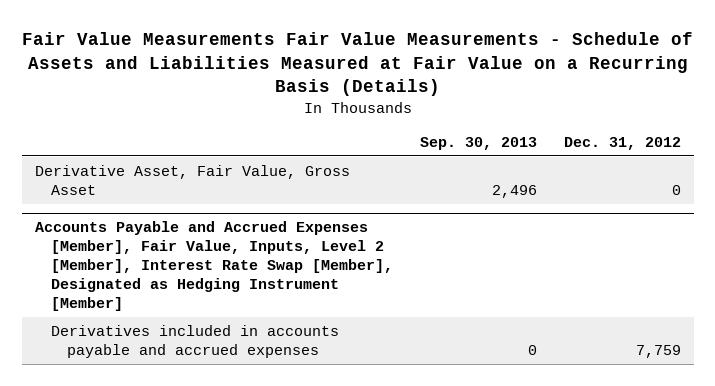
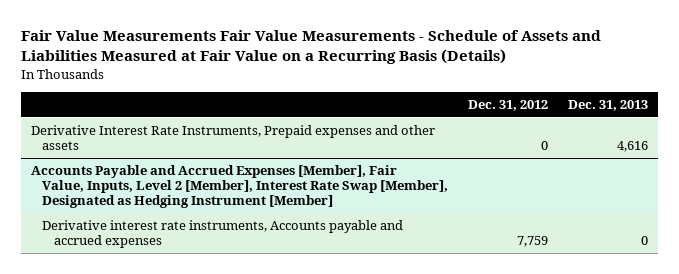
- | Sep. 30, 2013 | Dec. 31, 2012
+ | Dec. 31, 2012 | Dec. 31, 2013
- Derivative Asset, Fair Value, Gross Asset | 2,496 | 0
+ Derivative Interest Rate Instruments, Prepaid expenses and other assets | 0 | 4,616
@ Accounts Payable and Accrued Expenses [Member], Fair Value, Inputs, Level 2 [Member], Interest Rate Swap [Member], Designated as Hedging Instrument [Member]
- Derivatives included in accounts payable and accrued expenses | 0 | 7,759
+ Derivative interest rate instruments, Accounts payable and accrued expenses | 7,759 | 0

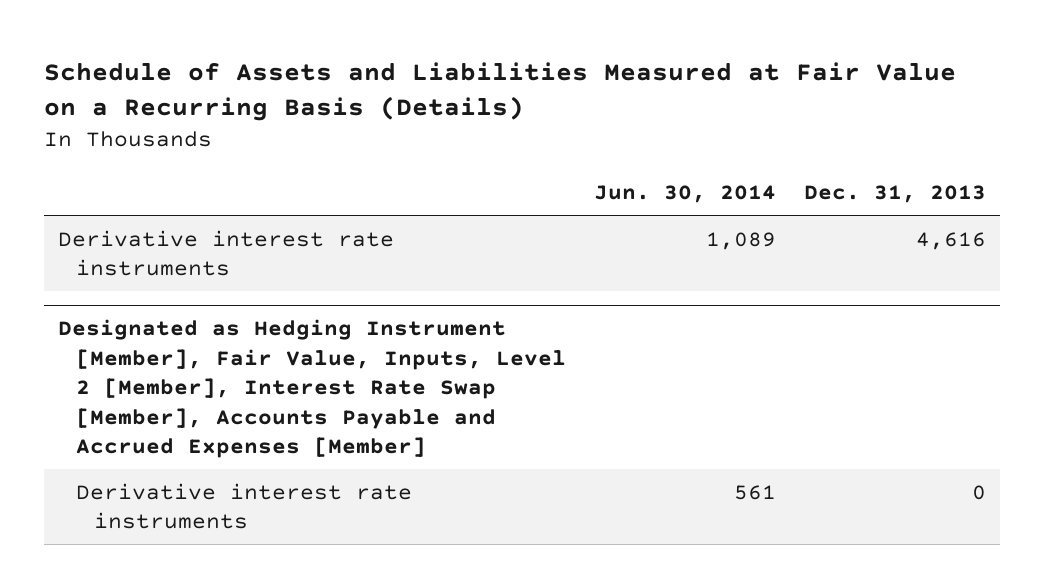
- Fair Value Measurements Fair Value Measurements - Schedule of Assets and Liabilities Measured at Fair Value on a Recurring Basis (Details)
+ Schedule of Assets and Liabilities Measured at Fair Value on a Recurring Basis (Details)
- | Dec. 31, 2012 | Dec. 31, 2013
+ | Jun. 30, 2014 | Dec. 31, 2013
- Derivative Interest Rate Instruments, Prepaid expenses and other assets | 0 | 4,616
- Accounts Payable and Accrued Expenses [Member], Fair Value, Inputs, Level 2 [Member], Interest Rate Swap [Member], Designated as Hedging Instrument [Member]
- Derivative interest rate instruments, Accounts payable and accrued expenses | 7,759 | 0
+ Derivative interest rate instruments | 1,089 | 4,616
+ Designated as Hedging Instrument [Member], Fair Value, Inputs, Level 2 [Member], Interest Rate Swap [Member], Accounts Payable and Accrued Expenses [Member]
+ Derivative interest rate instruments | 561 | 0

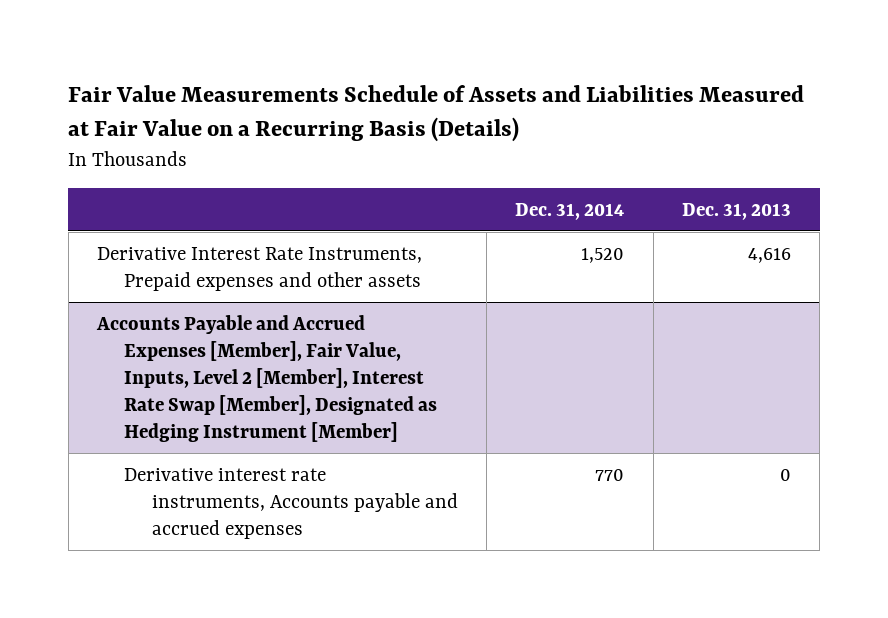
- Schedule of Assets and Liabilities Measured at Fair Value on a Recurring Basis (Details)
+ Fair Value Measurements Schedule of Assets and Liabilities Measured at Fair Value on a Recurring Basis (Details)
- | Jun. 30, 2014 | Dec. 31, 2013
+ | Dec. 31, 2014 | Dec. 31, 2013
- Derivative interest rate instruments | 1,089 | 4,616
- Designated as Hedging Instrument [Member], Fair Value, Inputs, Level 2 [Member], Interest Rate Swap [Member], Accounts Payable and Accrued Expenses [Member]
- Derivative interest rate instruments | 561 | 0
+ Derivative Interest Rate Instruments, Prepaid expenses and other assets | 1,520 | 4,616
+ Accounts Payable and Accrued Expenses [Member], Fair Value, Inputs, Level 2 [Member], Interest Rate Swap [Member], Designated as Hedging Instrument [Member]
+ Derivative interest rate instruments, Accounts payable and accrued expenses | 770 | 0

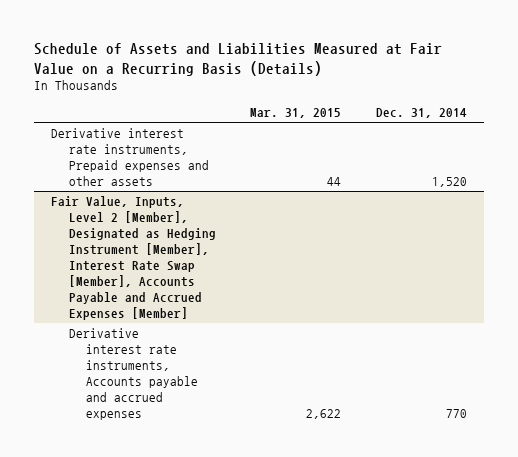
- Fair Value Measurements Schedule of Assets and Liabilities Measured at Fair Value on a Recurring Basis (Details)
+ Schedule of Assets and Liabilities Measured at Fair Value on a Recurring Basis (Details)
- | Dec. 31, 2014 | Dec. 31, 2013
+ | Mar. 31, 2015 | Dec. 31, 2014
- Derivative Interest Rate Instruments, Prepaid expenses and other assets | 1,520 | 4,616
- Accounts Payable and Accrued Expenses [Member], Fair Value, Inputs, Level 2 [Member], Interest Rate Swap [Member], Designated as Hedging Instrument [Member]
+ Derivative interest rate instruments, Prepaid expenses and other assets | 44 | 1,520
+ Fair Value, Inputs, Level 2 [Member], Designated as Hedging Instrument [Member], Interest Rate Swap [Member], Accounts Payable and Accrued Expenses [Member]

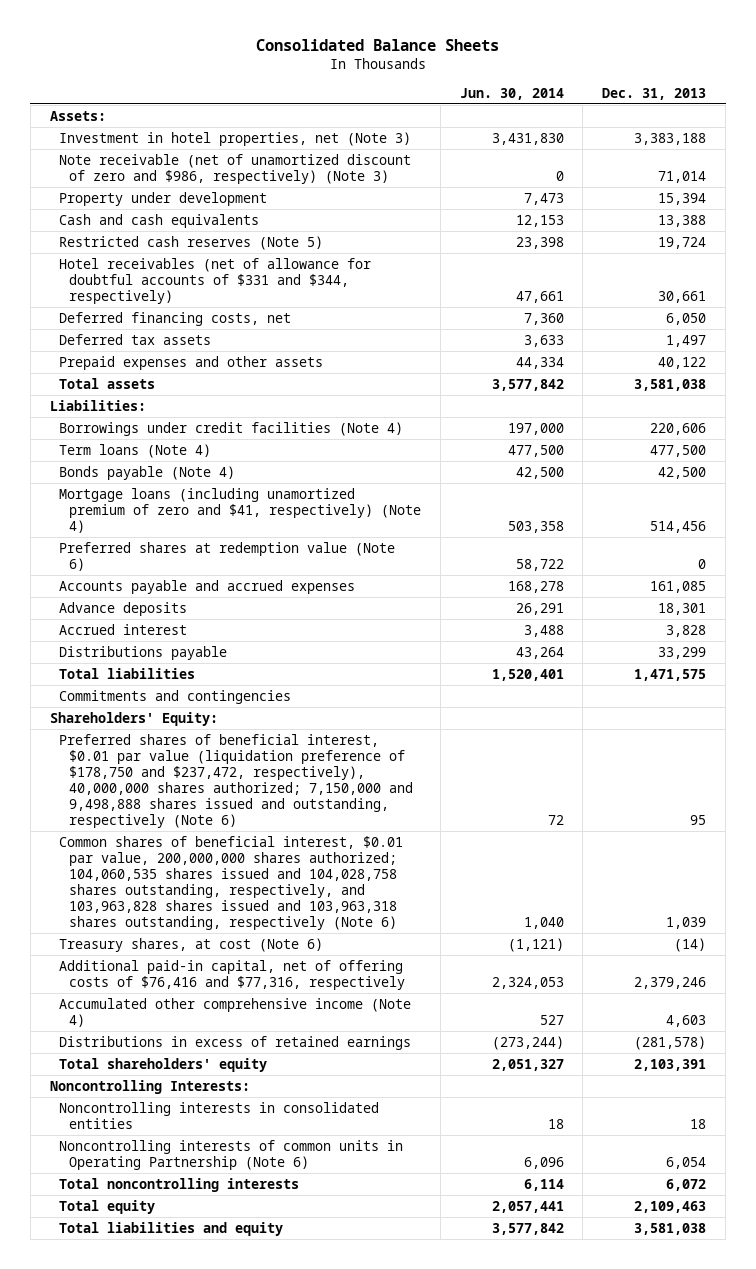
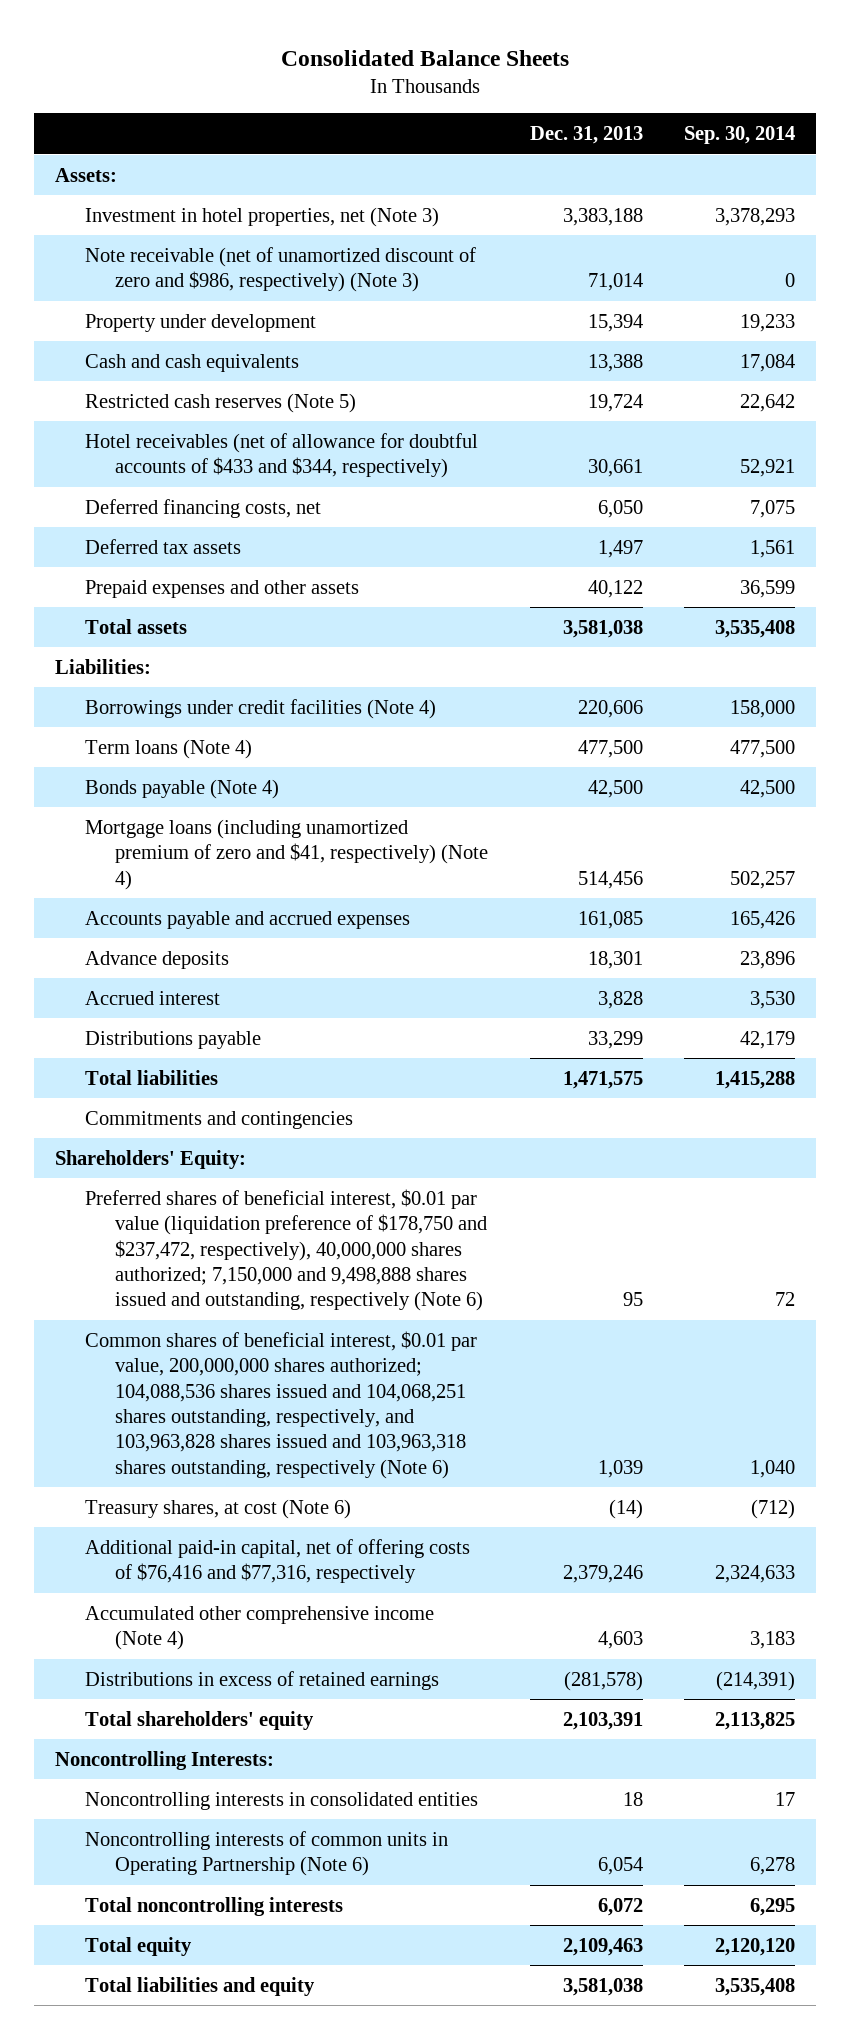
- | Jun. 30, 2014 | Dec. 31, 2013
+ | Dec. 31, 2013 | Sep. 30, 2014
- Hotel receivables (net of allowance for doubtful accounts of $331 and $344, respectively) | 47,661 | 30,661
+ Hotel receivables (net of allowance for doubtful accounts of $433 and $344, respectively) | 30,661 | 52,921
- Preferred shares at redemption value (Note 6) | 58,722 | 0
- Common shares of beneficial interest, $0.01 par value, 200,000,000 shares authorized; 104,060,535 shares issued and 104,028,758 shares outstanding, respectively, and 103,963,828 shares issued and 103,963,318 shares outstanding, respectively (Note 6) | 1,040 | 1,039
+ Common shares of beneficial interest, $0.01 par value, 200,000,000 shares authorized; 104,088,536 shares issued and 104,068,251 shares outstanding, respectively, and 103,963,828 shares issued and 103,963,318 shares outstanding, respectively (Note 6) | 1,039 | 1,040

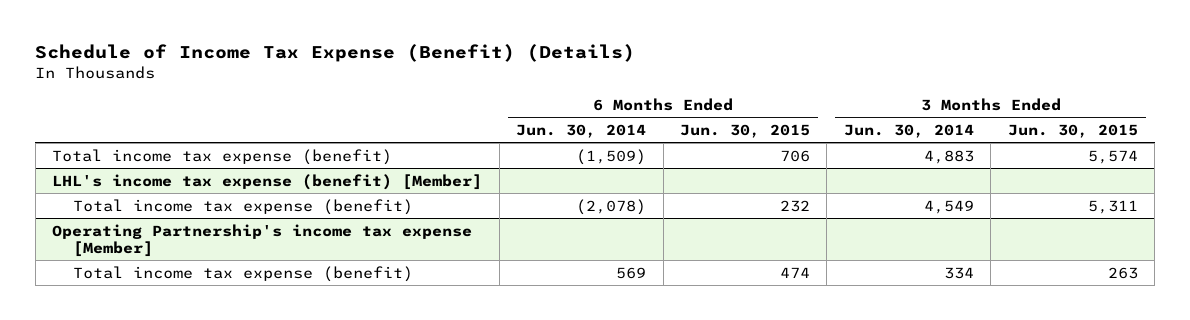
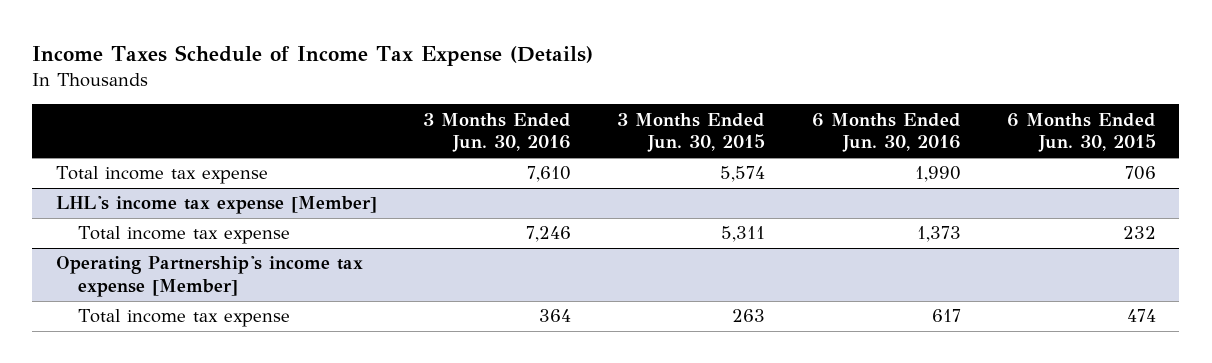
- Schedule of Income Tax Expense (Benefit) (Details)
+ Income Taxes Schedule of Income Tax Expense (Details)
- | 6 Months Ended Jun. 30, 2014 | 6 Months Ended Jun. 30, 2015 | 3 Months Ended Jun. 30, 2014 | 3 Months Ended Jun. 30, 2015
+ | 3 Months Ended Jun. 30, 2016 | 3 Months Ended Jun. 30, 2015 | 6 Months Ended Jun. 30, 2016 | 6 Months Ended Jun. 30, 2015
- Total income tax expense (benefit) | (1,509) | 706 | 4,883 | 5,574
- LHL's income tax expense (benefit) [Member]
- Total income tax expense (benefit) | (2,078) | 232 | 4,549 | 5,311
+ Total income tax expense | 7,610 | 5,574 | 1,990 | 706
+ LHL's income tax expense [Member]
+ Total income tax expense | 7,246 | 5,311 | 1,373 | 232
@ Operating Partnership's income tax expense [Member]
- Total income tax expense (benefit) | 569 | 474 | 334 | 263
+ Total income tax expense | 364 | 263 | 617 | 474

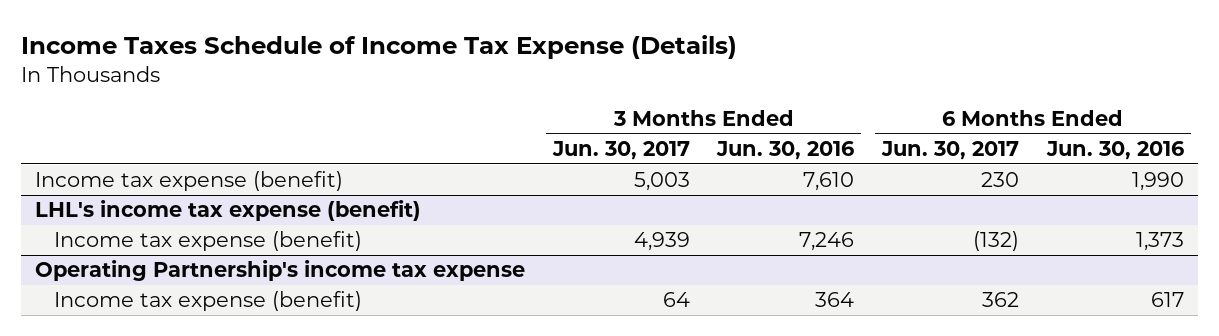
- | 3 Months Ended Jun. 30, 2016 | 3 Months Ended Jun. 30, 2015 | 6 Months Ended Jun. 30, 2016 | 6 Months Ended Jun. 30, 2015
+ | 3 Months Ended Jun. 30, 2017 | 3 Months Ended Jun. 30, 2016 | 6 Months Ended Jun. 30, 2017 | 6 Months Ended Jun. 30, 2016
- Total income tax expense | 7,610 | 5,574 | 1,990 | 706
- LHL's income tax expense [Member]
- Total income tax expense | 7,246 | 5,311 | 1,373 | 232
- Operating Partnership's income tax expense [Member]
- Total income tax expense | 364 | 263 | 617 | 474
+ Income tax expense (benefit) | 5,003 | 7,610 | 230 | 1,990
+ LHL's income tax expense (benefit)
+ Income tax expense (benefit) | 4,939 | 7,246 | (132) | 1,373
+ Operating Partnership's income tax expense
+ Income tax expense (benefit) | 64 | 364 | 362 | 617

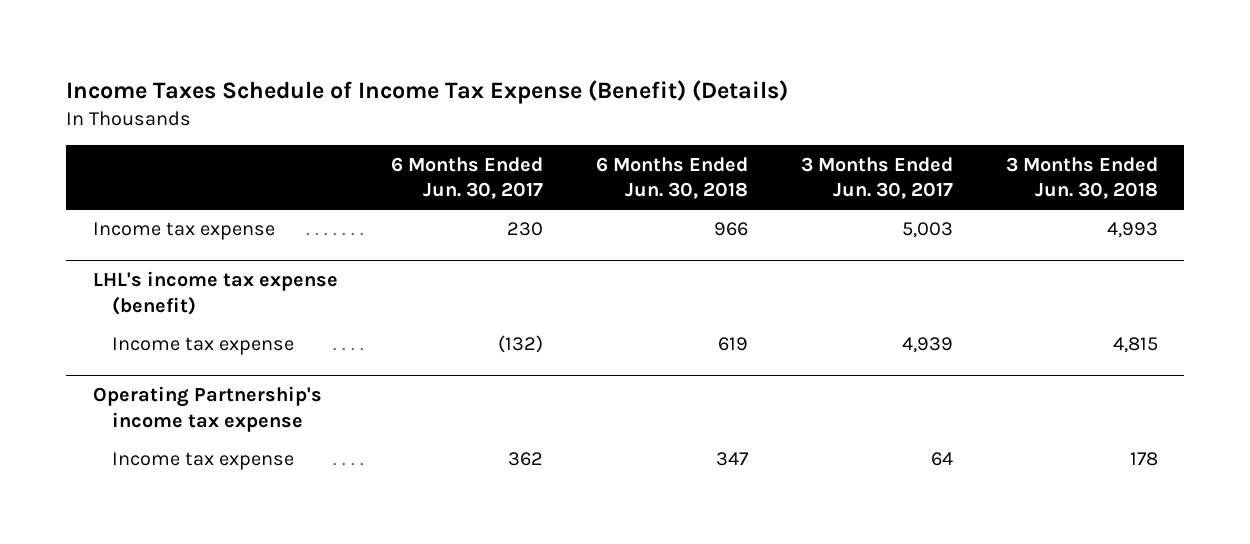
- Income Taxes Schedule of Income Tax Expense (Details)
+ Income Taxes Schedule of Income Tax Expense (Benefit) (Details)
- | 3 Months Ended Jun. 30, 2017 | 3 Months Ended Jun. 30, 2016 | 6 Months Ended Jun. 30, 2017 | 6 Months Ended Jun. 30, 2016
+ | 6 Months Ended Jun. 30, 2017 | 6 Months Ended Jun. 30, 2018 | 3 Months Ended Jun. 30, 2017 | 3 Months Ended Jun. 30, 2018
- Income tax expense (benefit) | 5,003 | 7,610 | 230 | 1,990
+ Income tax expense | 230 | 966 | 5,003 | 4,993
@ LHL's income tax expense (benefit)
- Income tax expense (benefit) | 4,939 | 7,246 | (132) | 1,373
+ Income tax expense | (132) | 619 | 4,939 | 4,815
@ Operating Partnership's income tax expense
- Income tax expense (benefit) | 64 | 364 | 362 | 617
+ Income tax expense | 362 | 347 | 64 | 178

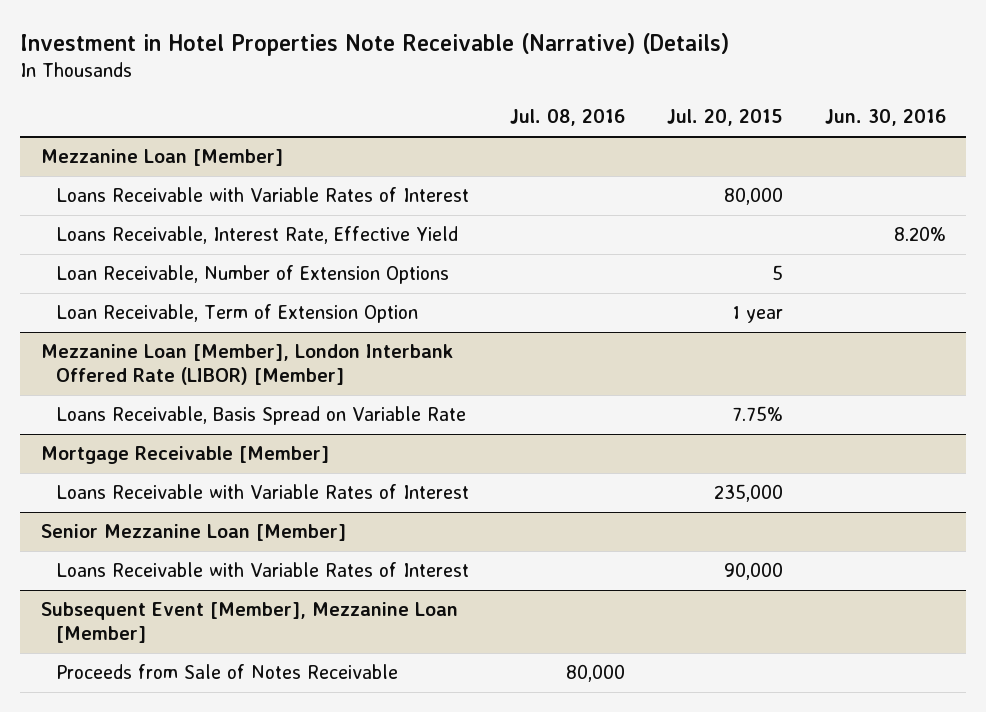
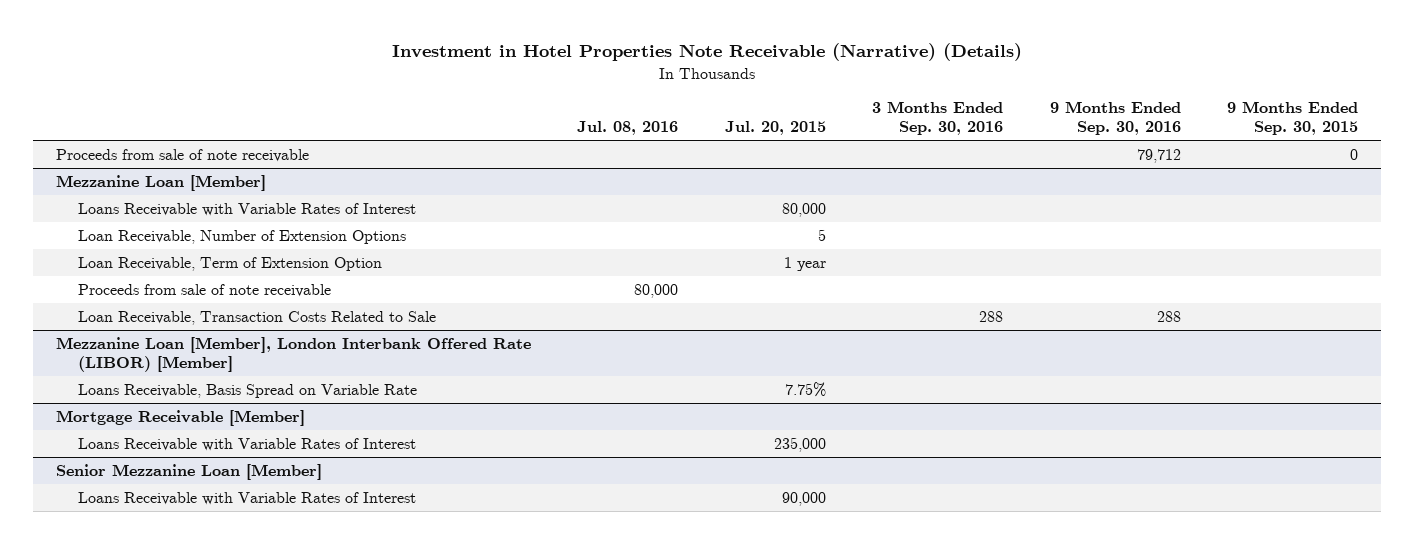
- | Jul. 08, 2016 | Jul. 20, 2015 | Jun. 30, 2016
+ | Jul. 08, 2016 | Jul. 20, 2015 | 3 Months Ended Sep. 30, 2016 | 9 Months Ended Sep. 30, 2016 | 9 Months Ended Sep. 30, 2015
+ Proceeds from sale of note receivable | | | | 79,712 | 0
@ Mezzanine Loan [Member]
- Loans Receivable, Interest Rate, Effective Yield | | | 8.20%
+ Proceeds from sale of note receivable | 80,000 | | | |
+ Loan Receivable, Transaction Costs Related to Sale | | | 288 | 288 |
- Subsequent Event [Member], Mezzanine Loan [Member]
- Proceeds from Sale of Notes Receivable | 80,000 | |

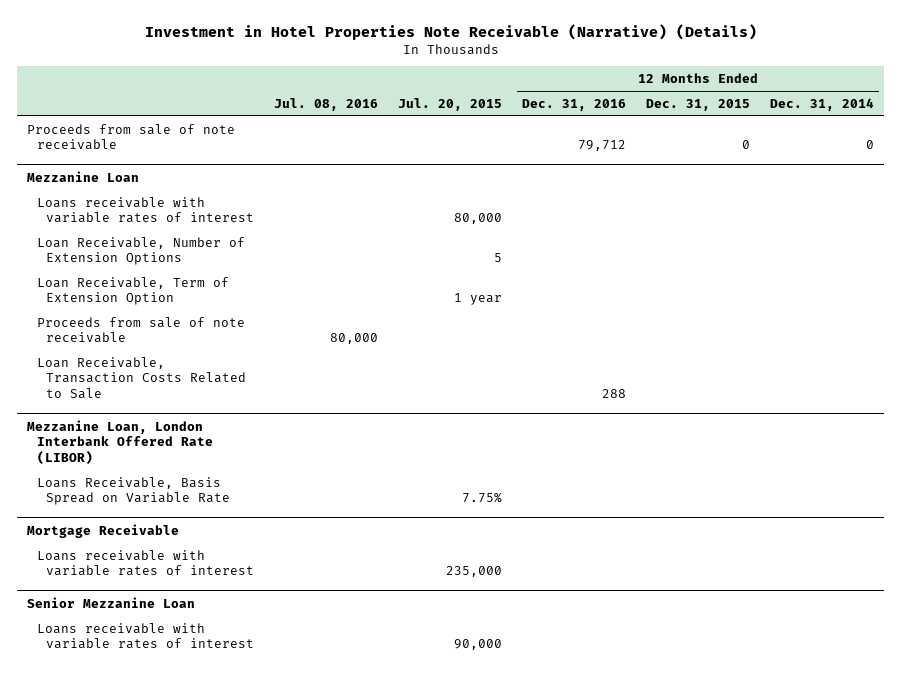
- | Jul. 08, 2016 | Jul. 20, 2015 | 3 Months Ended Sep. 30, 2016 | 9 Months Ended Sep. 30, 2016 | 9 Months Ended Sep. 30, 2015
+ | Jul. 08, 2016 | Jul. 20, 2015 | 12 Months Ended Dec. 31, 2016 | 12 Months Ended Dec. 31, 2015 | 12 Months Ended Dec. 31, 2014
- Mezzanine Loan [Member]
- Loans Receivable with Variable Rates of Interest | | 80,000 | | |
+ Mezzanine Loan
+ Loans receivable with variable rates of interest | | 80,000 | | |
- Mezzanine Loan [Member], London Interbank Offered Rate (LIBOR) [Member]
+ Mezzanine Loan, London Interbank Offered Rate (LIBOR)
- Mortgage Receivable [Member]
- Loans Receivable with Variable Rates of Interest | | 235,000 | | |
- Senior Mezzanine Loan [Member]
- Loans Receivable with Variable Rates of Interest | | 90,000 | | |
+ Mortgage Receivable
+ Loans receivable with variable rates of interest | | 235,000 | | |
+ Senior Mezzanine Loan
+ Loans receivable with variable rates of interest | | 90,000 | | |

